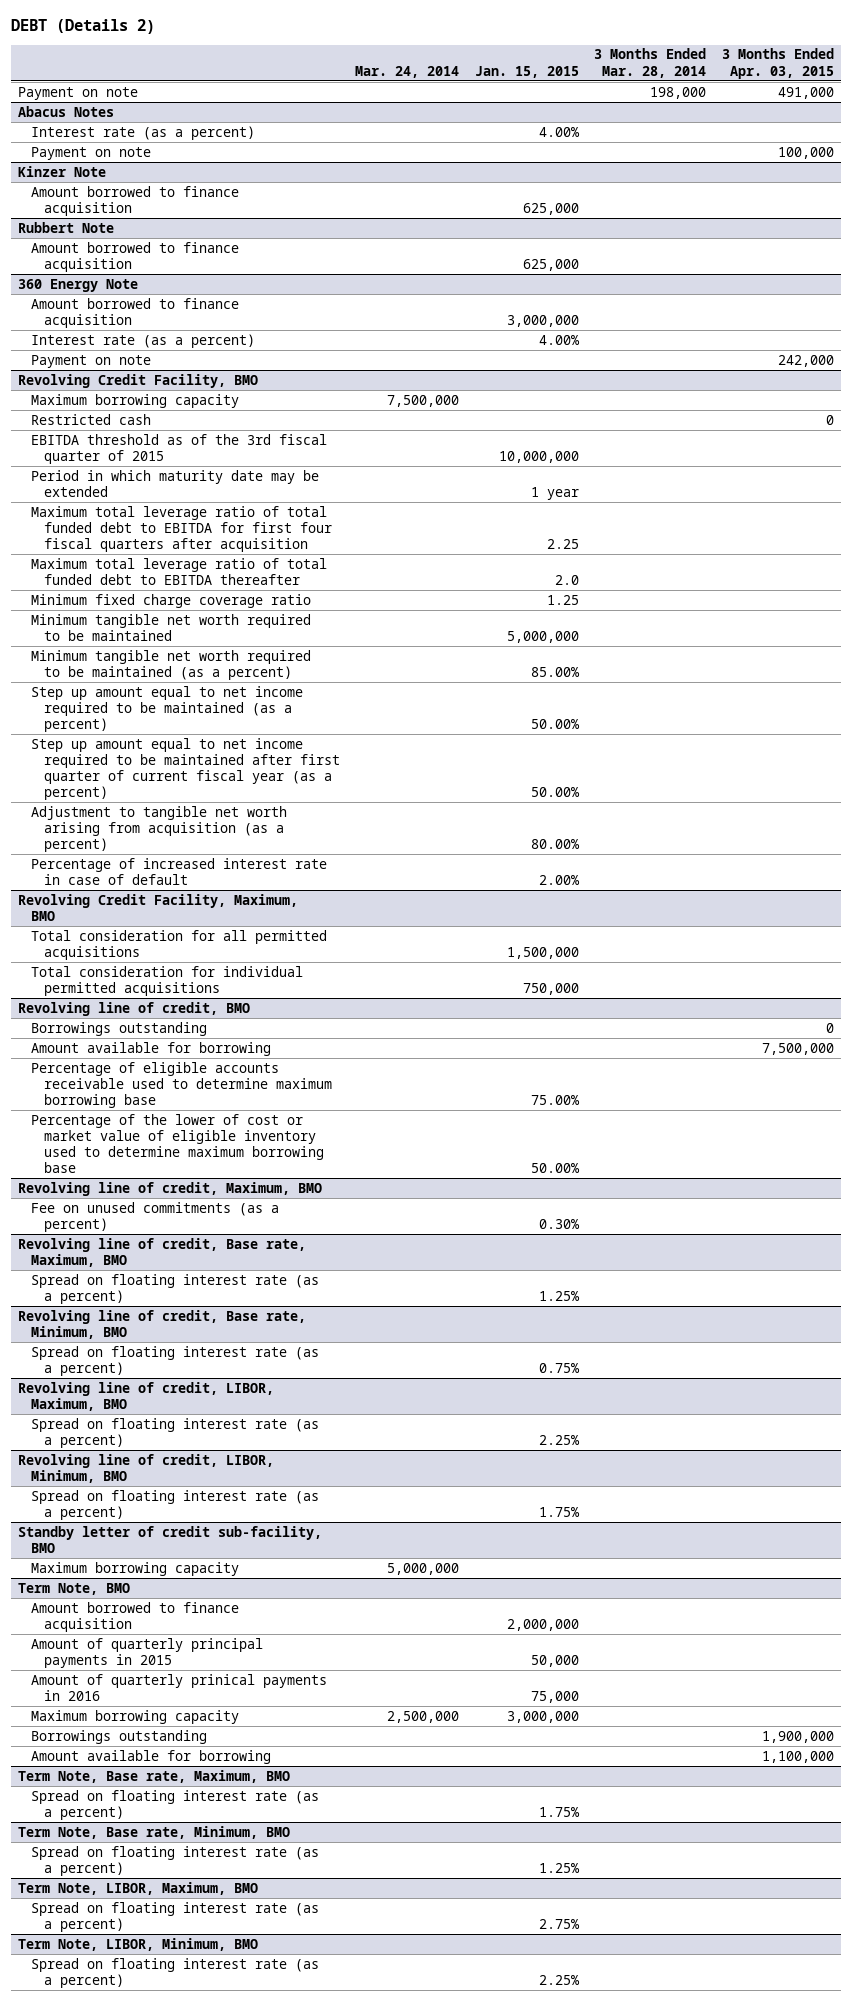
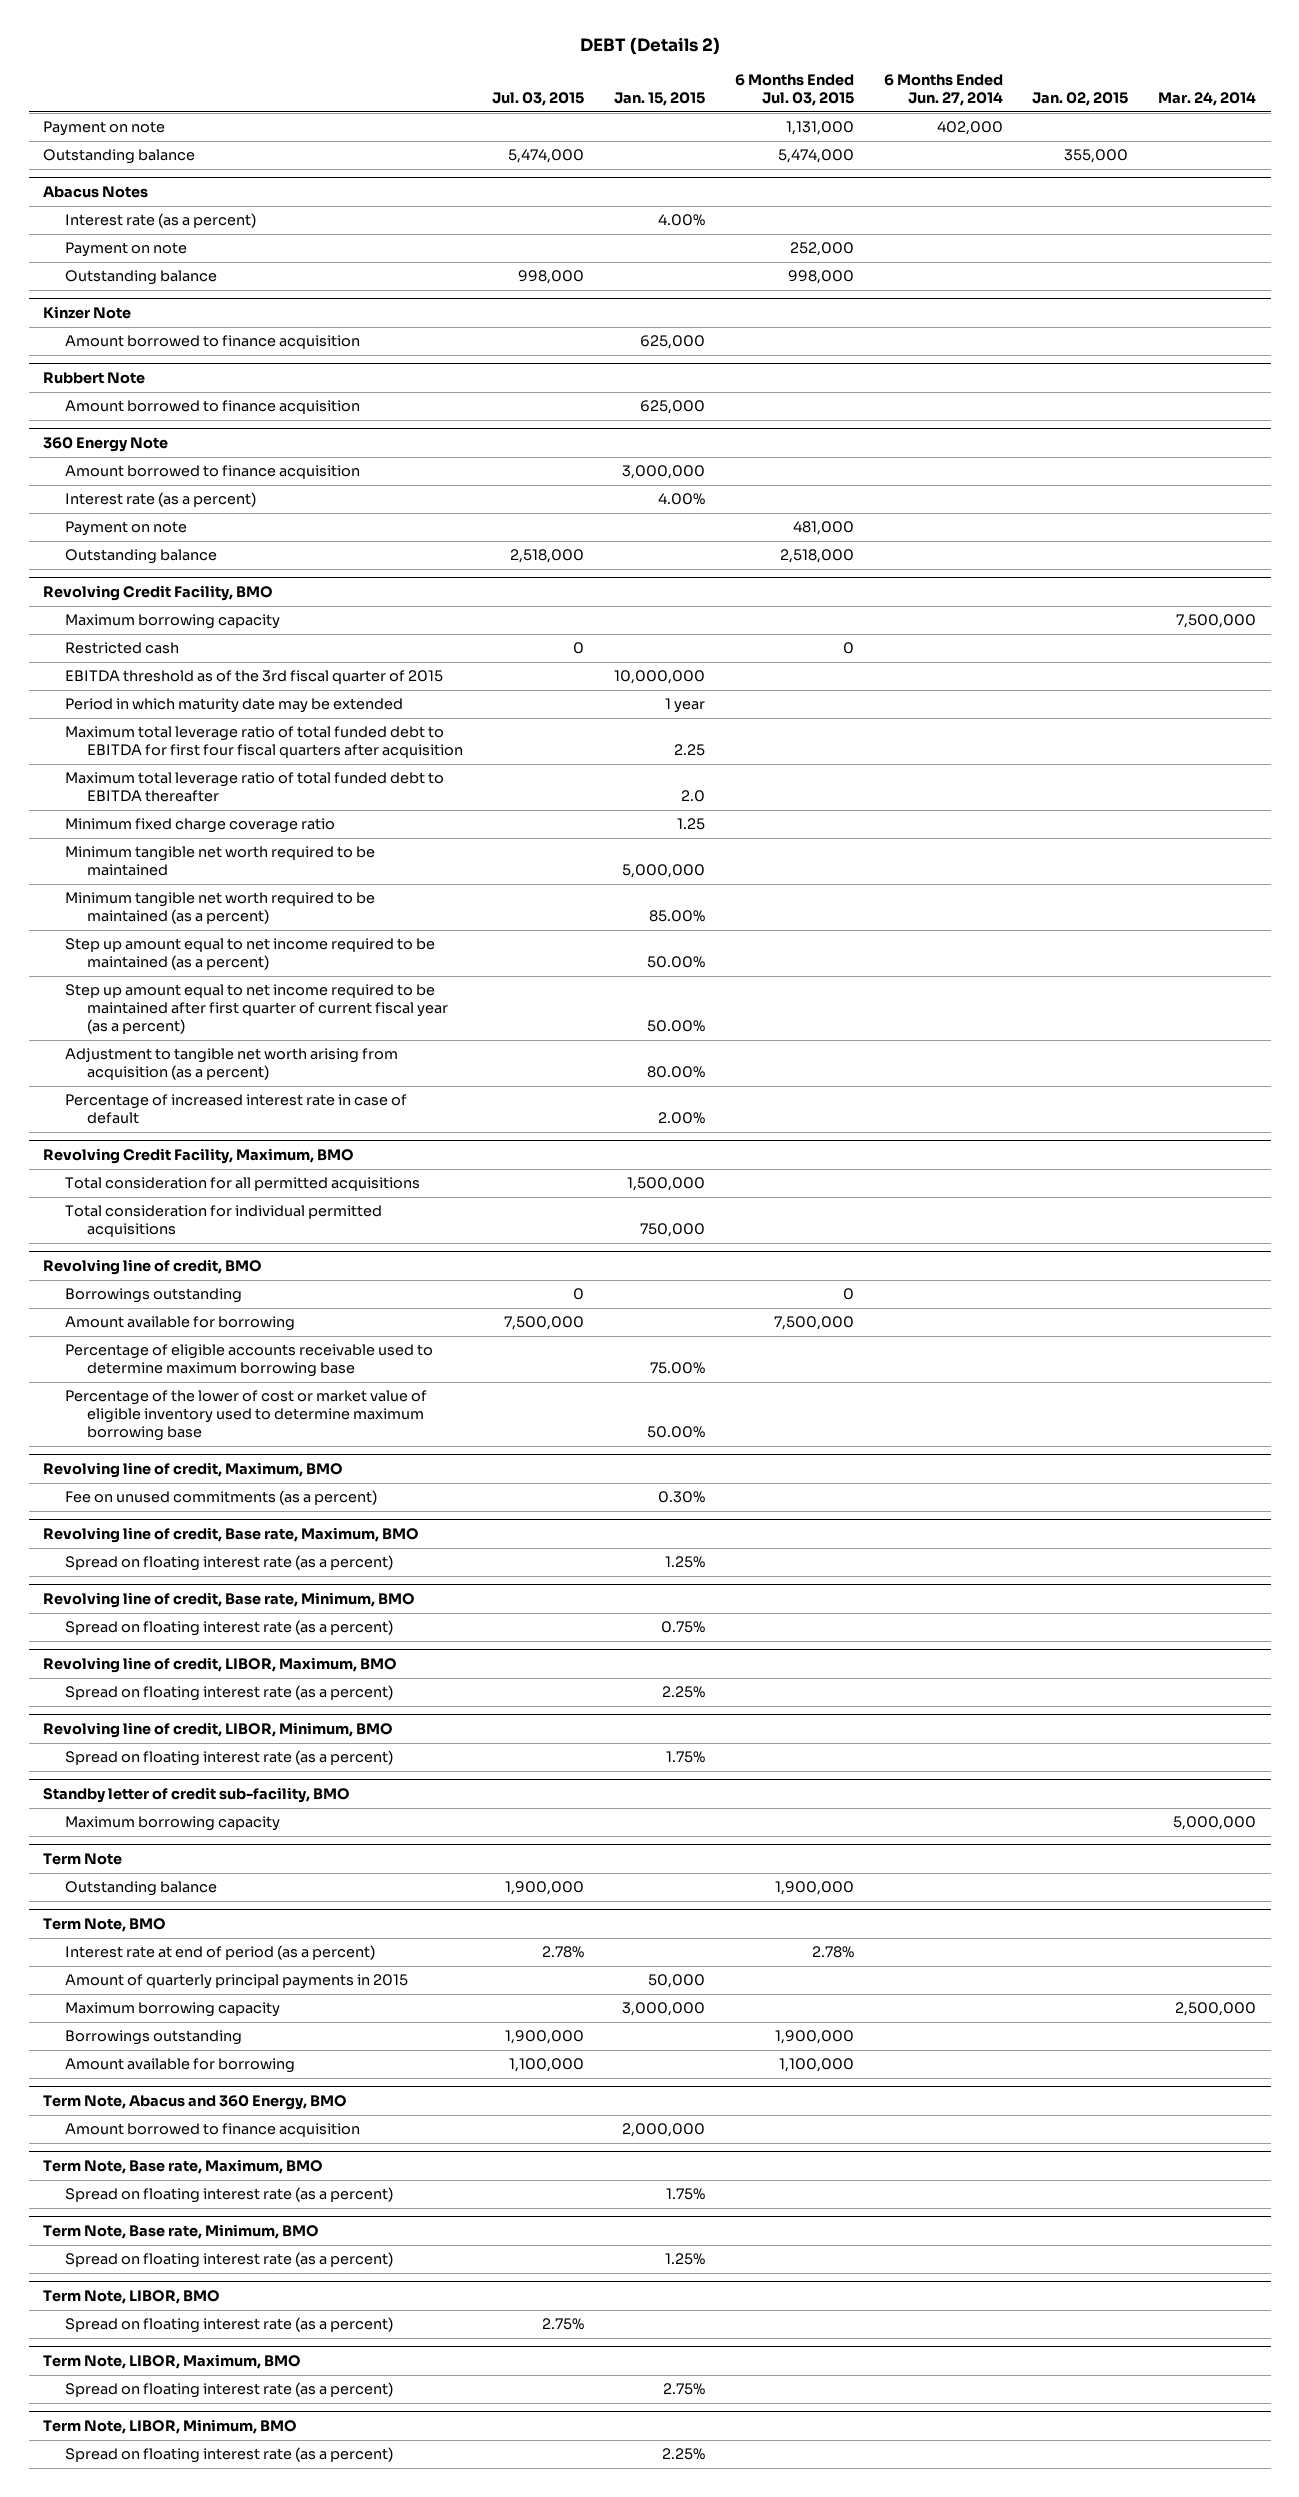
- | Mar. 24, 2014 | Jan. 15, 2015 | 3 Months Ended Mar. 28, 2014 | 3 Months Ended Apr. 03, 2015
+ | Jul. 03, 2015 | Jan. 15, 2015 | 6 Months Ended Jul. 03, 2015 | 6 Months Ended Jun. 27, 2014 | Jan. 02, 2015 | Mar. 24, 2014
+ Outstanding balance | 5,474,000 | | 5,474,000 | | 355,000 |
@ Abacus Notes
+ Outstanding balance | 998,000 | | 998,000 | | |
@ 360 Energy Note
+ Outstanding balance | 2,518,000 | | 2,518,000 | | |
+ Term Note
+ Outstanding balance | 1,900,000 | | 1,900,000 | | |
@ Term Note, BMO
- Amount borrowed to finance acquisition | | 2,000,000 | |
+ Interest rate at end of period (as a percent) | 2.78% | | 2.78% | | |
- Amount of quarterly prinical payments in 2016 | | 75,000 | |
+ Term Note, Abacus and 360 Energy, BMO
+ Amount borrowed to finance acquisition | | 2,000,000 | | | |
+ Term Note, LIBOR, BMO
+ Spread on floating interest rate (as a percent) | 2.75% | | | | |

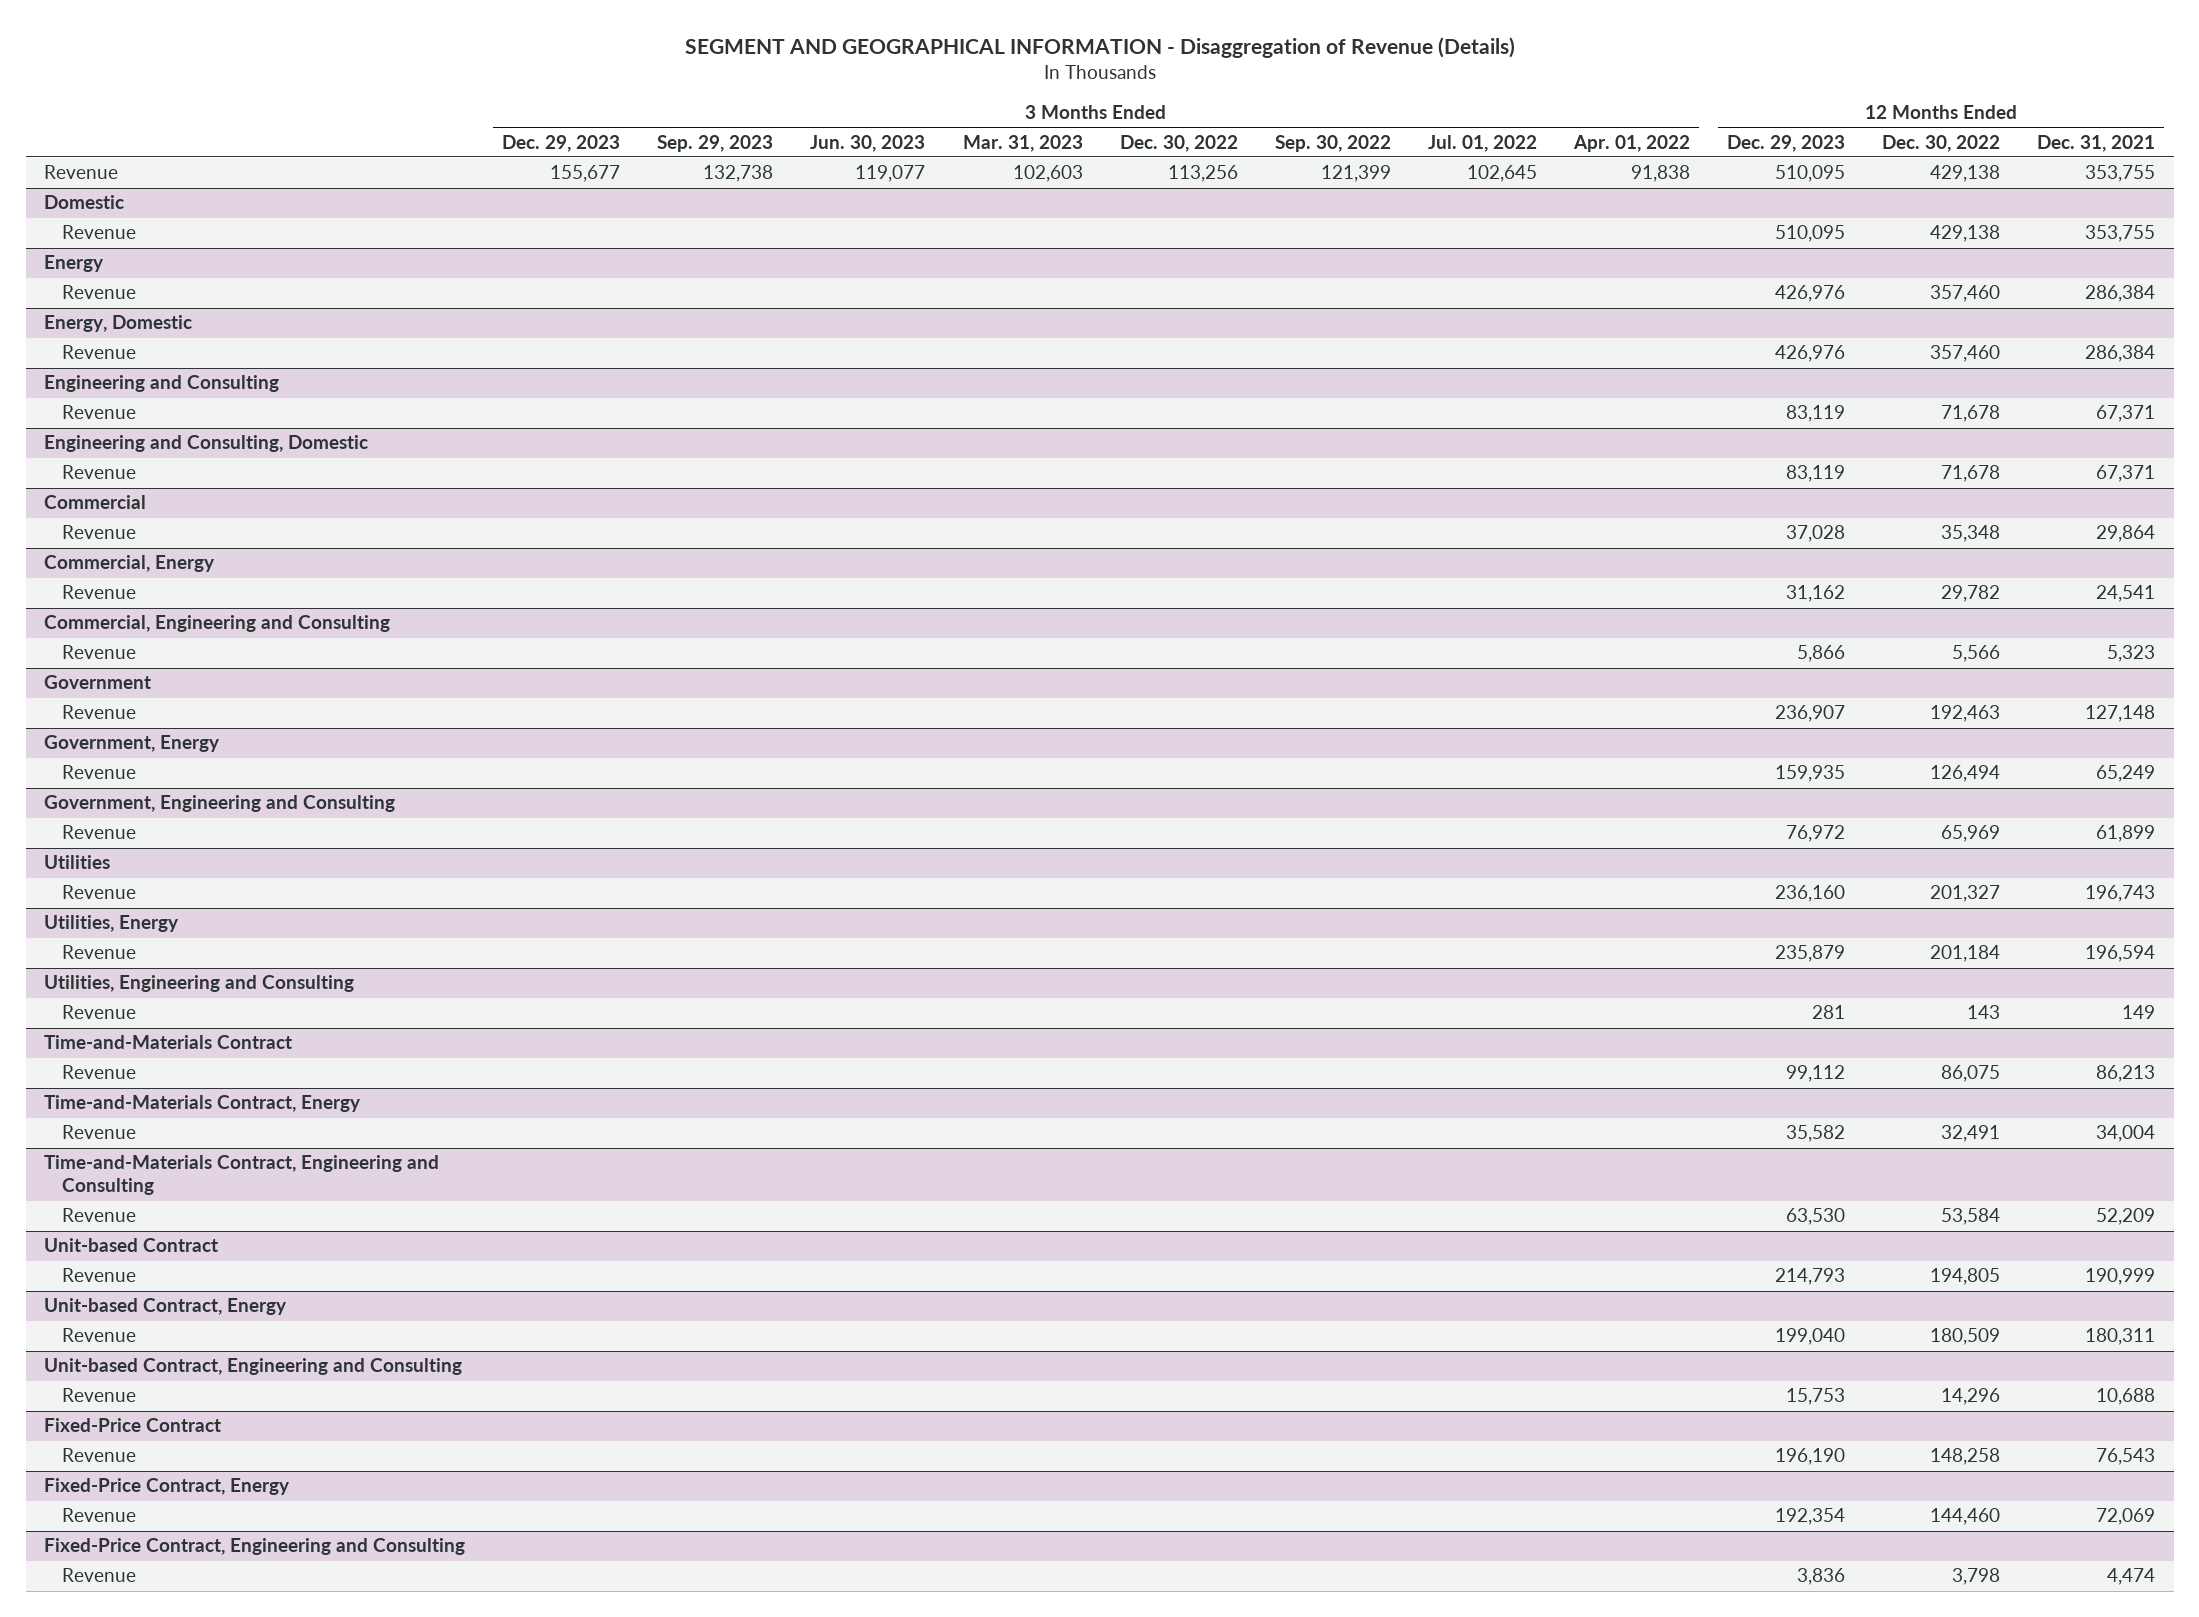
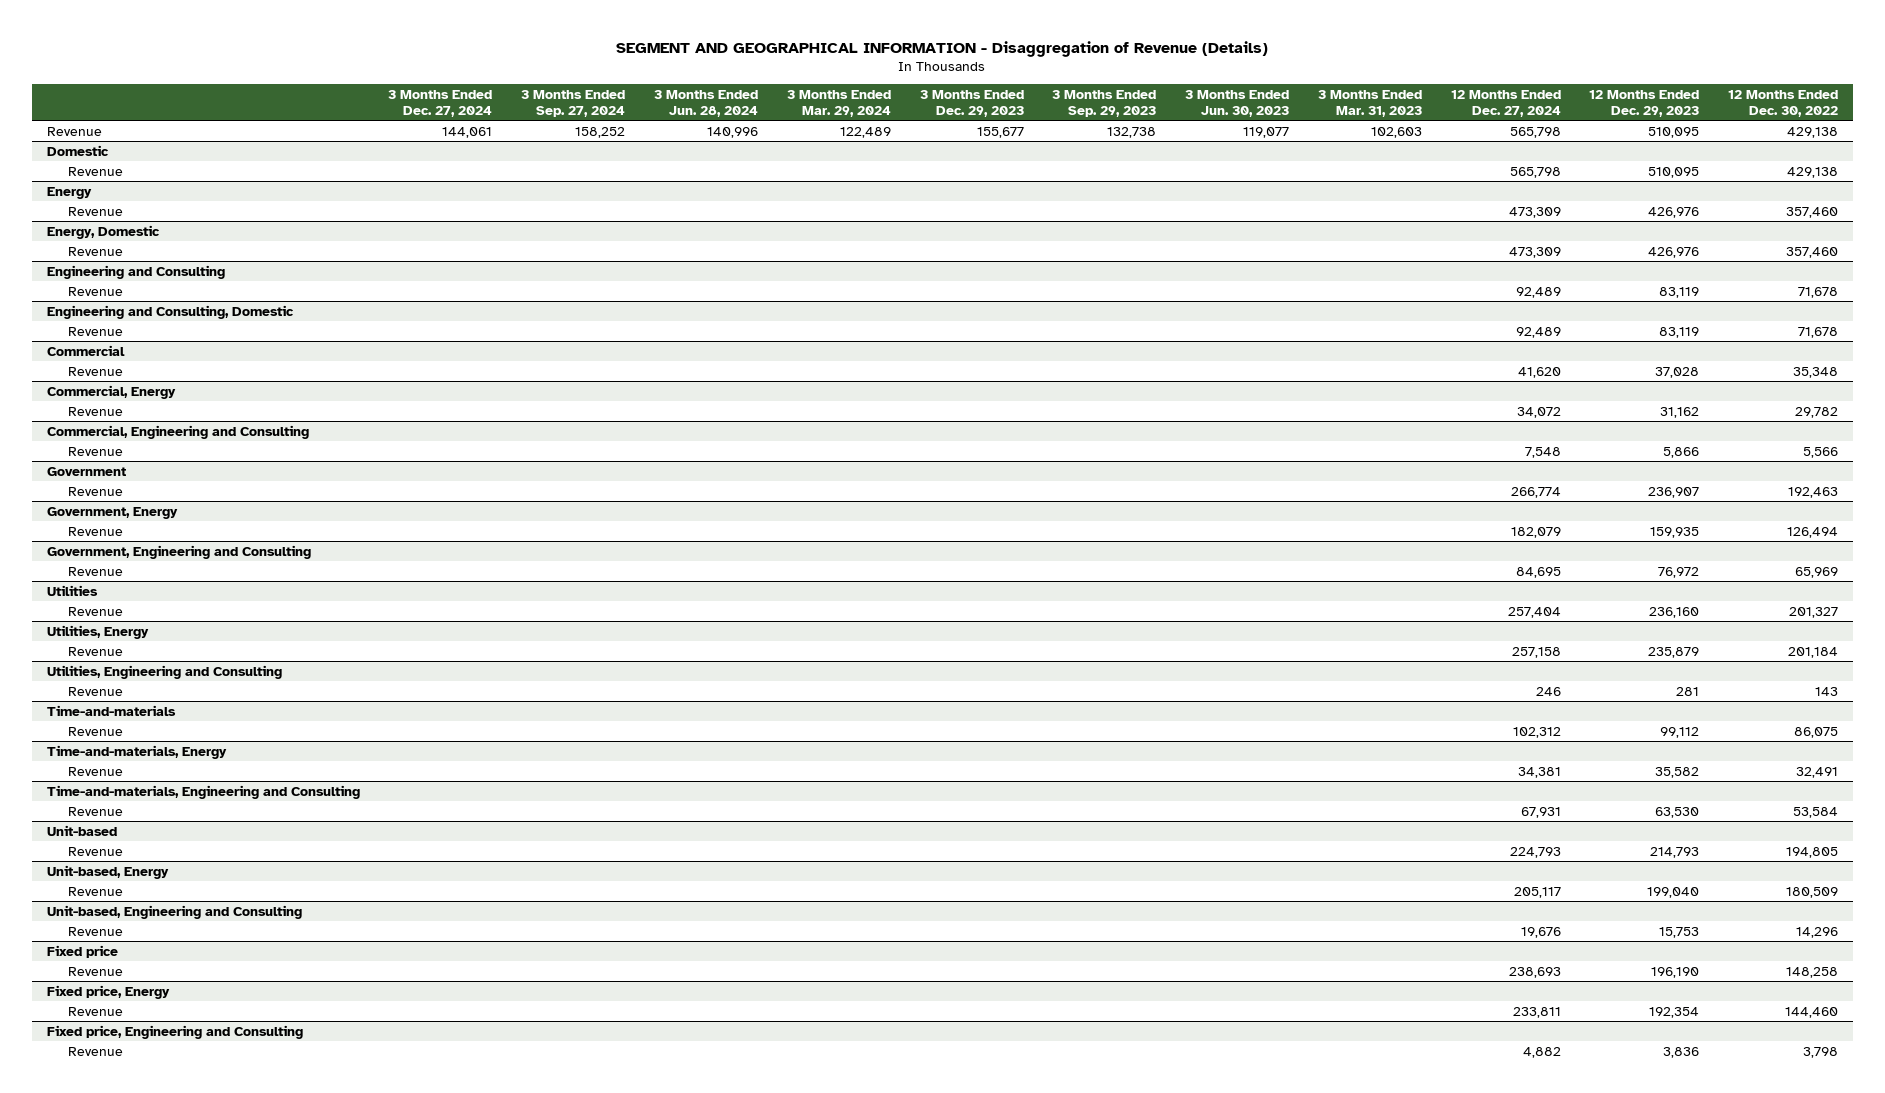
- | 3 Months Ended Dec. 29, 2023 | 3 Months Ended Sep. 29, 2023 | 3 Months Ended Jun. 30, 2023 | 3 Months Ended Mar. 31, 2023 | 3 Months Ended Dec. 30, 2022 | 3 Months Ended Sep. 30, 2022 | 3 Months Ended Jul. 01, 2022 | 3 Months Ended Apr. 01, 2022 | 12 Months Ended Dec. 29, 2023 | 12 Months Ended Dec. 30, 2022 | 12 Months Ended Dec. 31, 2021
+ | 3 Months Ended Dec. 27, 2024 | 3 Months Ended Sep. 27, 2024 | 3 Months Ended Jun. 28, 2024 | 3 Months Ended Mar. 29, 2024 | 3 Months Ended Dec. 29, 2023 | 3 Months Ended Sep. 29, 2023 | 3 Months Ended Jun. 30, 2023 | 3 Months Ended Mar. 31, 2023 | 12 Months Ended Dec. 27, 2024 | 12 Months Ended Dec. 29, 2023 | 12 Months Ended Dec. 30, 2022
- Time-and-Materials Contract
+ Time-and-materials
- Time-and-Materials Contract, Energy
+ Time-and-materials, Energy
- Time-and-Materials Contract, Engineering and Consulting
+ Time-and-materials, Engineering and Consulting
- Unit-based Contract
+ Unit-based
- Unit-based Contract, Energy
+ Unit-based, Energy
- Unit-based Contract, Engineering and Consulting
+ Unit-based, Engineering and Consulting
- Fixed-Price Contract
+ Fixed price
- Fixed-Price Contract, Energy
+ Fixed price, Energy
- Fixed-Price Contract, Engineering and Consulting
+ Fixed price, Engineering and Consulting

